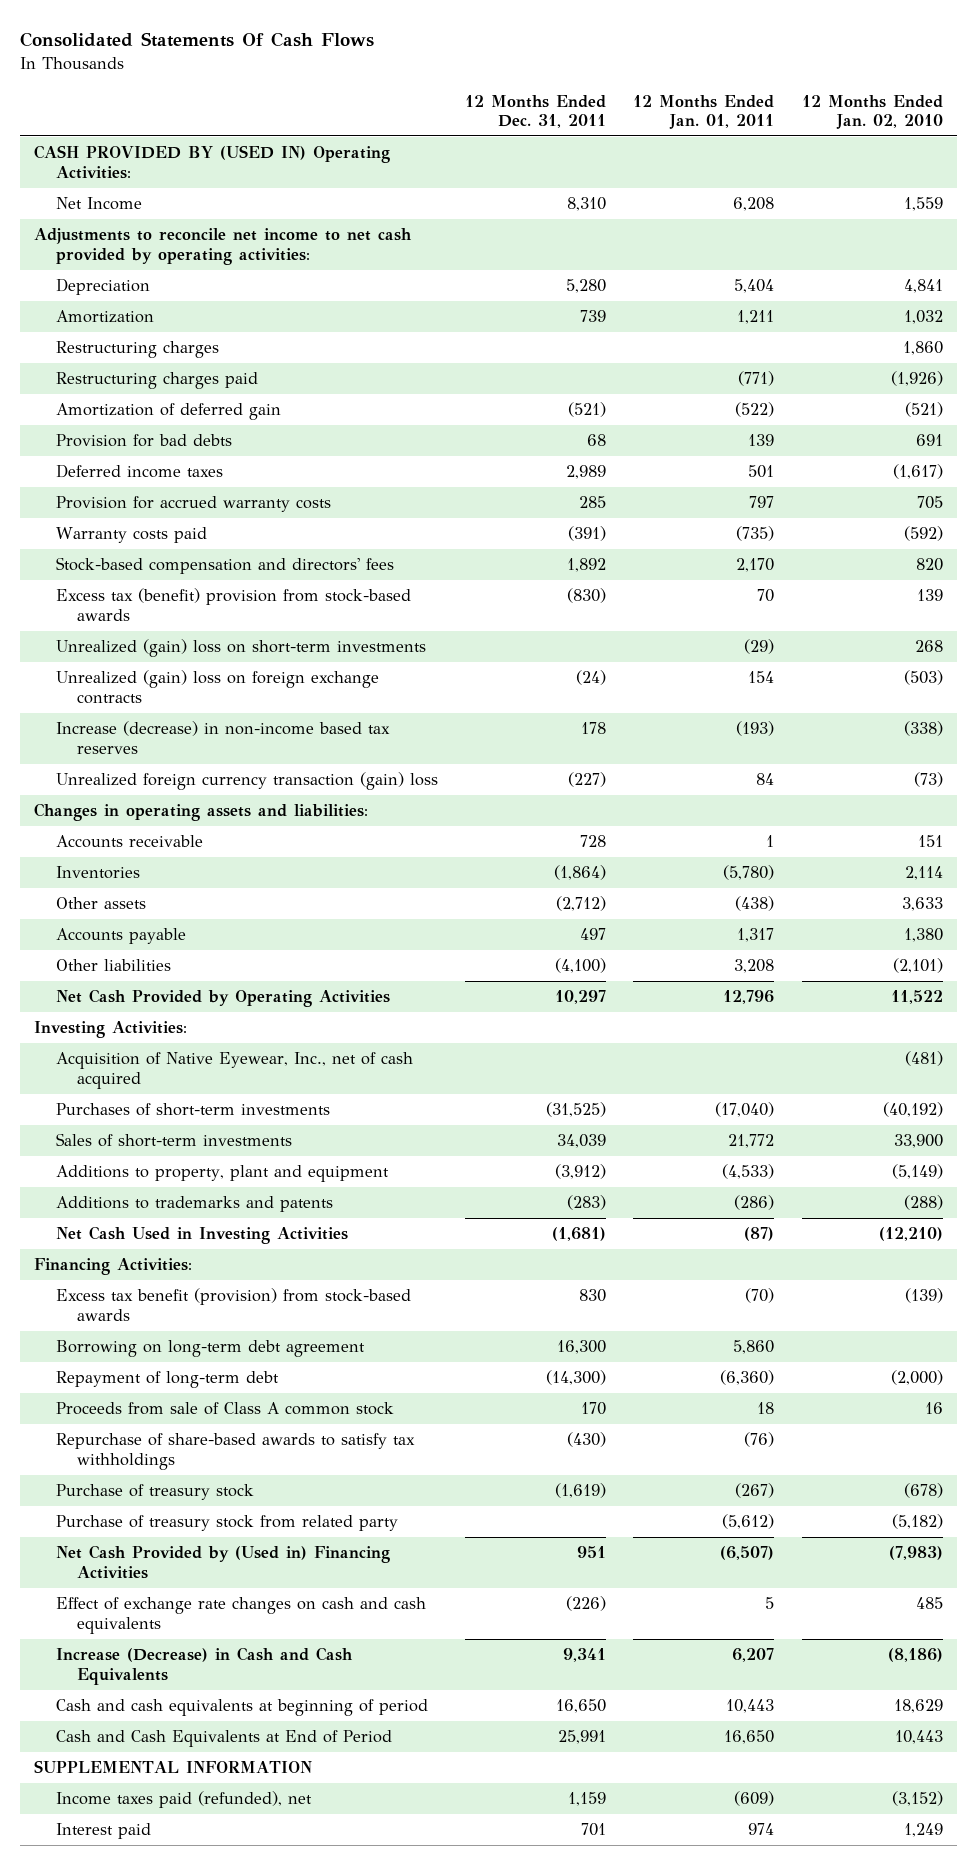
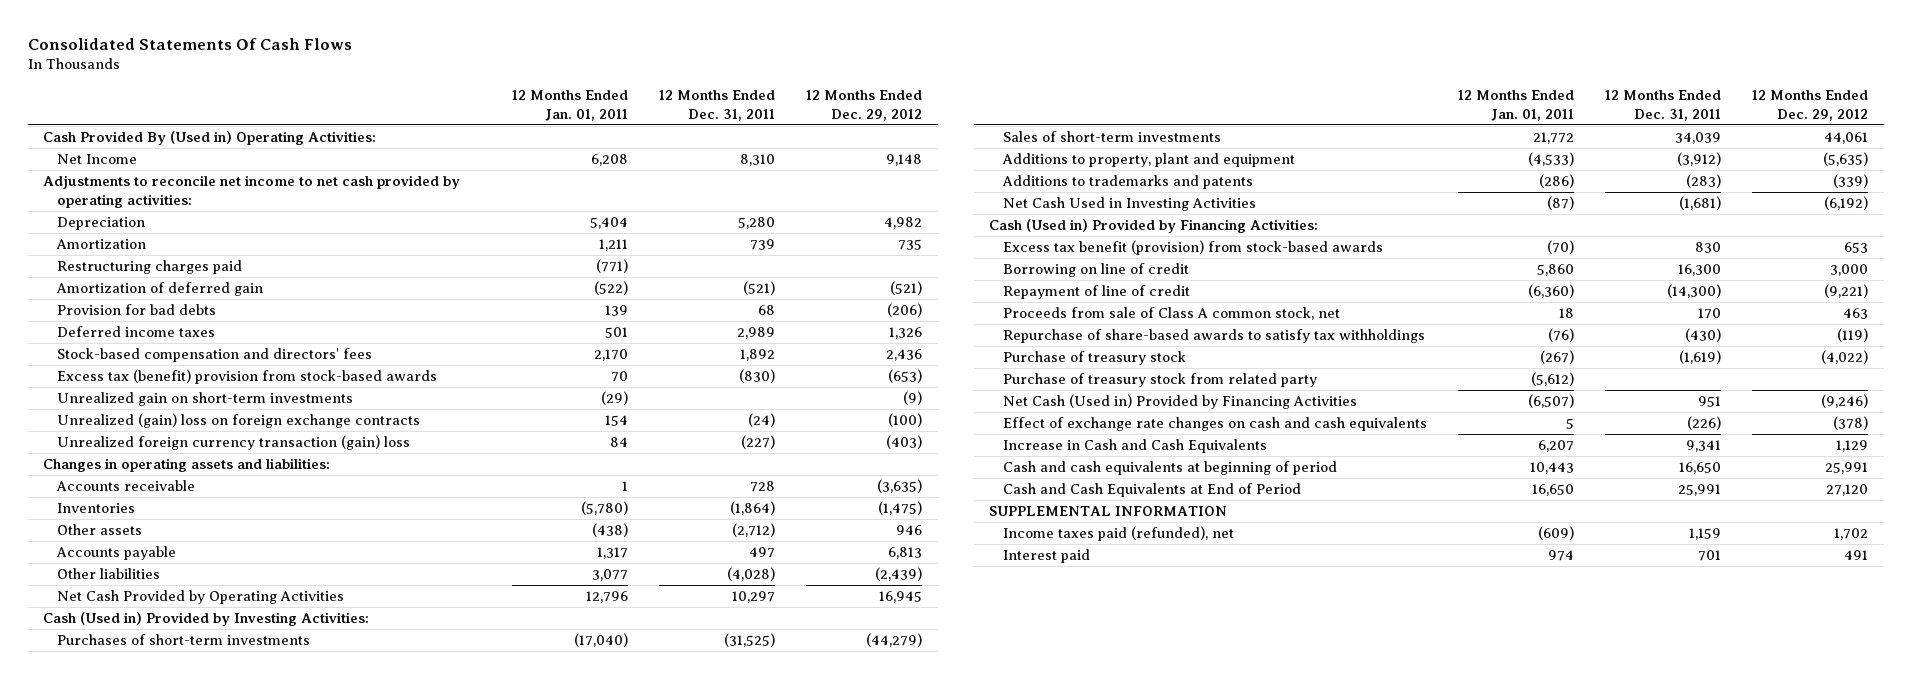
- | 12 Months Ended Dec. 31, 2011 | 12 Months Ended Jan. 01, 2011 | 12 Months Ended Jan. 02, 2010
+ | 12 Months Ended Jan. 01, 2011 | 12 Months Ended Dec. 31, 2011 | 12 Months Ended Dec. 29, 2012
- CASH PROVIDED BY (USED IN) Operating Activities:
+ Cash Provided By (Used in) Operating Activities:
- Restructuring charges | | | 1,860
- Provision for accrued warranty costs | 285 | 797 | 705
- Warranty costs paid | (391) | (735) | (592)
- Unrealized (gain) loss on short-term investments | | (29) | 268
+ Unrealized gain on short-term investments | (29) | | (9)
- Increase (decrease) in non-income based tax reserves | 178 | (193) | (338)
- Other liabilities | (4,100) | 3,208 | (2,101)
+ Other liabilities | 3,077 | (4,028) | (2,439)
- Investing Activities:
- Acquisition of Native Eyewear, Inc., net of cash acquired | | | (481)
+ Cash (Used in) Provided by Investing Activities:
- Financing Activities:
+ Cash (Used in) Provided by Financing Activities:
- Borrowing on long-term debt agreement | 16,300 | 5,860 |
- Repayment of long-term debt | (14,300) | (6,360) | (2,000)
- Proceeds from sale of Class A common stock | 170 | 18 | 16
+ Borrowing on line of credit | 5,860 | 16,300 | 3,000
+ Repayment of line of credit | (6,360) | (14,300) | (9,221)
+ Proceeds from sale of Class A common stock, net | 18 | 170 | 463
- Net Cash Provided by (Used in) Financing Activities | 951 | (6,507) | (7,983)
+ Net Cash (Used in) Provided by Financing Activities | (6,507) | 951 | (9,246)
- Increase (Decrease) in Cash and Cash Equivalents | 9,341 | 6,207 | (8,186)
+ Increase in Cash and Cash Equivalents | 6,207 | 9,341 | 1,129

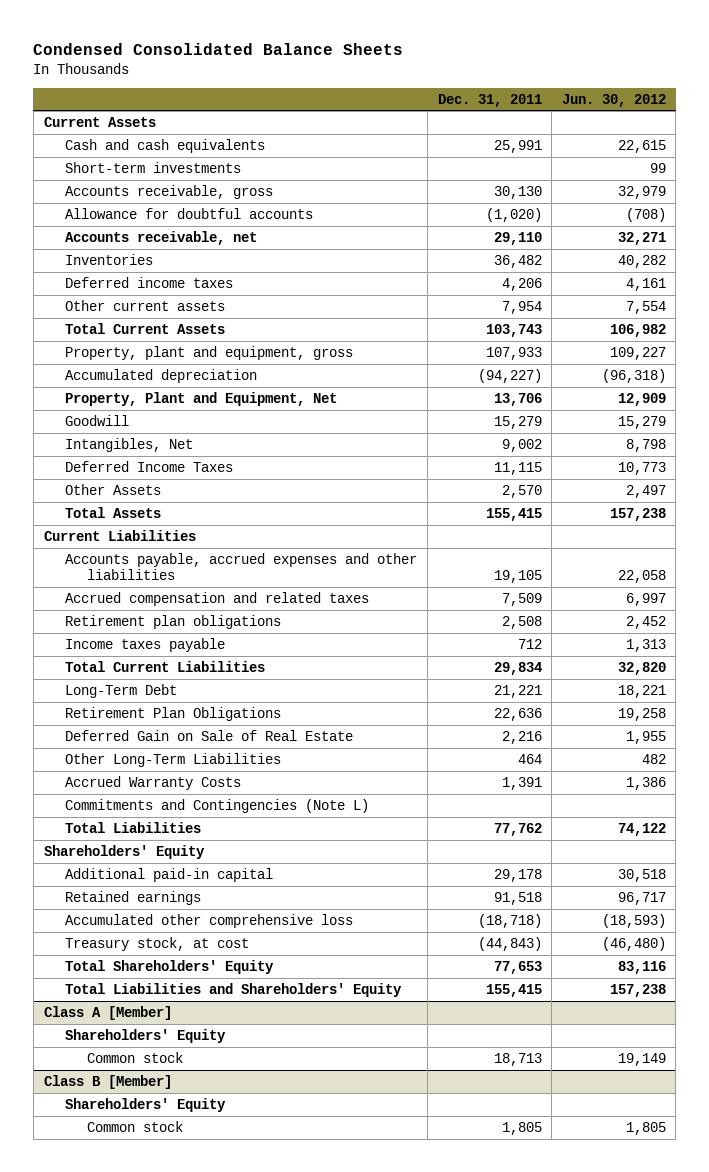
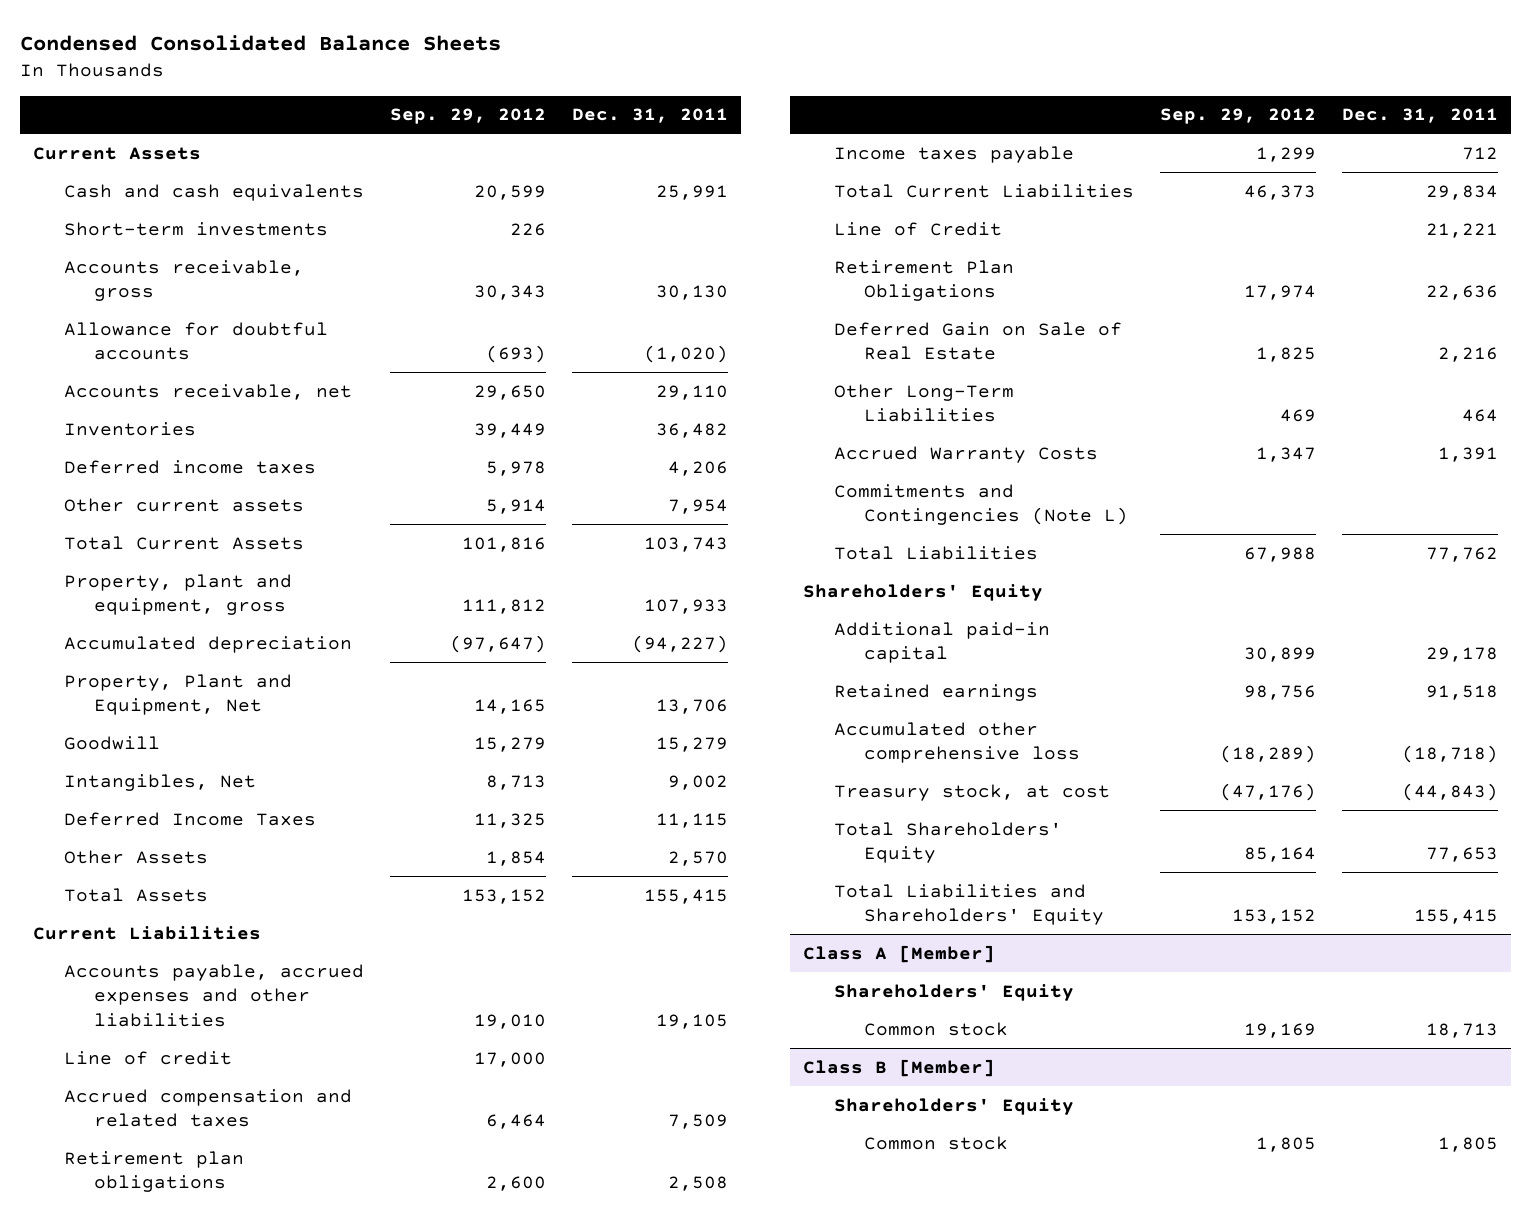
- | Dec. 31, 2011 | Jun. 30, 2012
+ | Sep. 29, 2012 | Dec. 31, 2011
+ Line of credit | 17,000 |
- Long-Term Debt | 21,221 | 18,221
+ Line of Credit | | 21,221

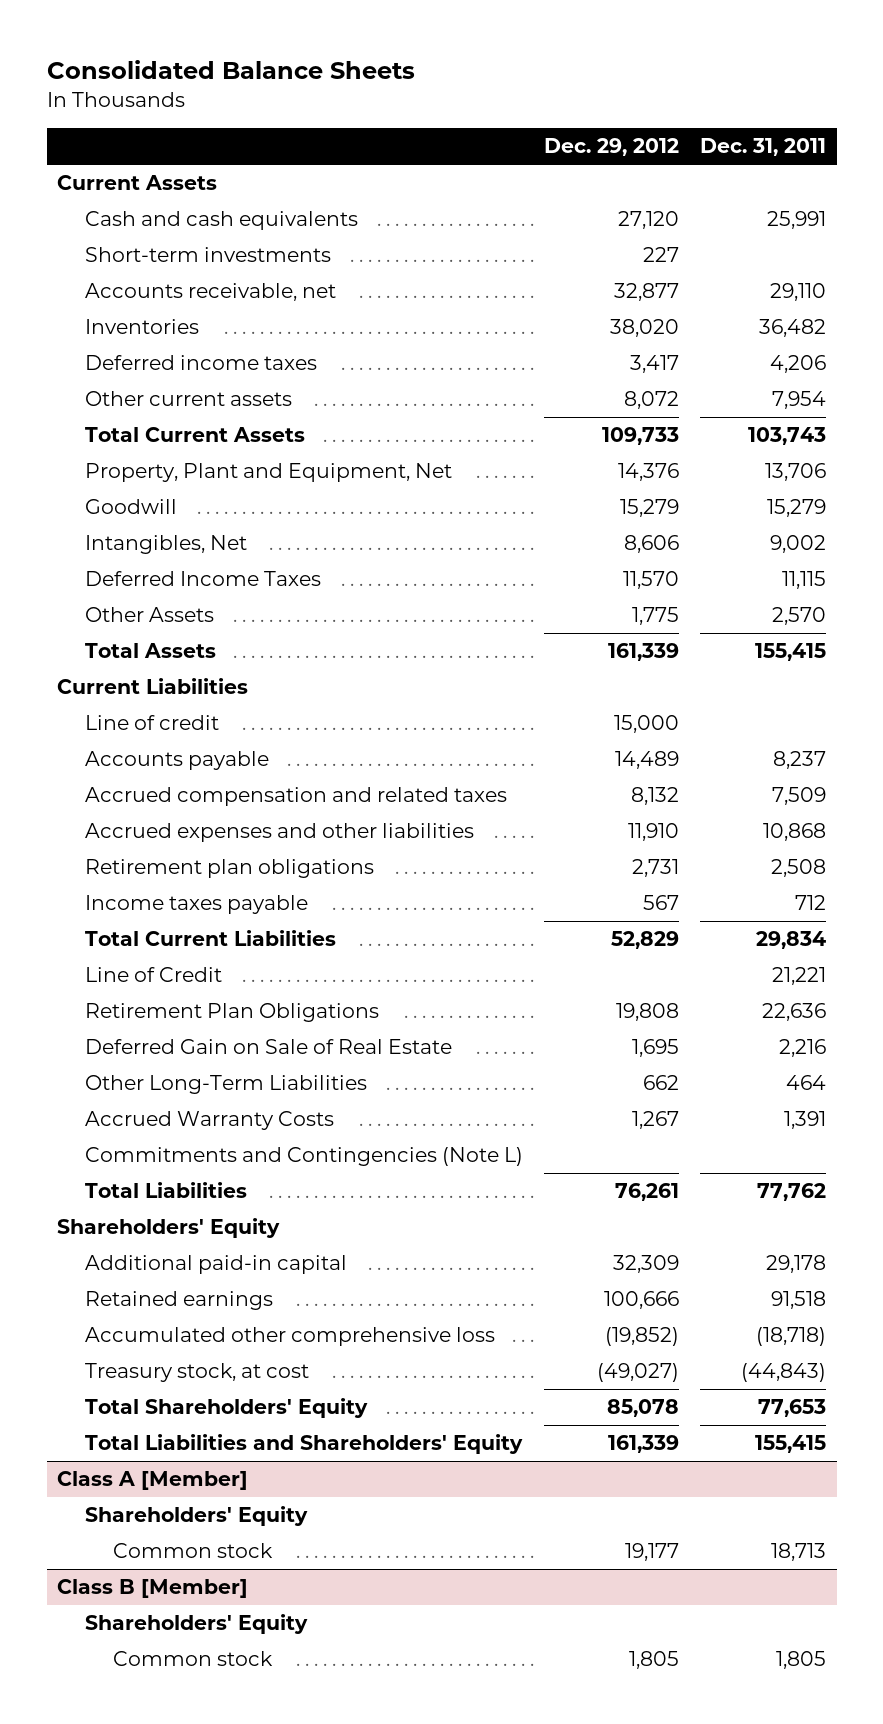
- Condensed Consolidated Balance Sheets
+ Consolidated Balance Sheets
- | Sep. 29, 2012 | Dec. 31, 2011
+ | Dec. 29, 2012 | Dec. 31, 2011
- Accounts receivable, gross | 30,343 | 30,130
- Allowance for doubtful accounts | (693) | (1,020)
- Property, plant and equipment, gross | 111,812 | 107,933
- Accumulated depreciation | (97,647) | (94,227)
- Accounts payable, accrued expenses and other liabilities | 19,010 | 19,105
+ Accounts payable | 14,489 | 8,237
+ Accrued expenses and other liabilities | 11,910 | 10,868

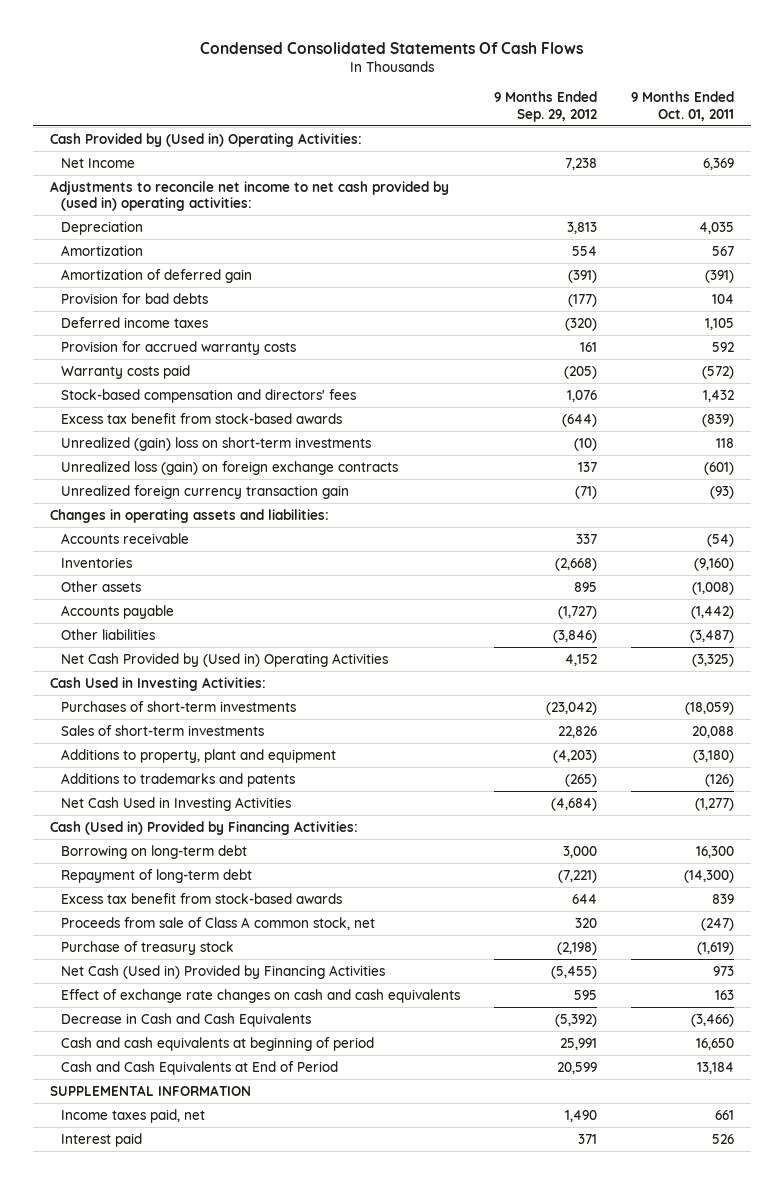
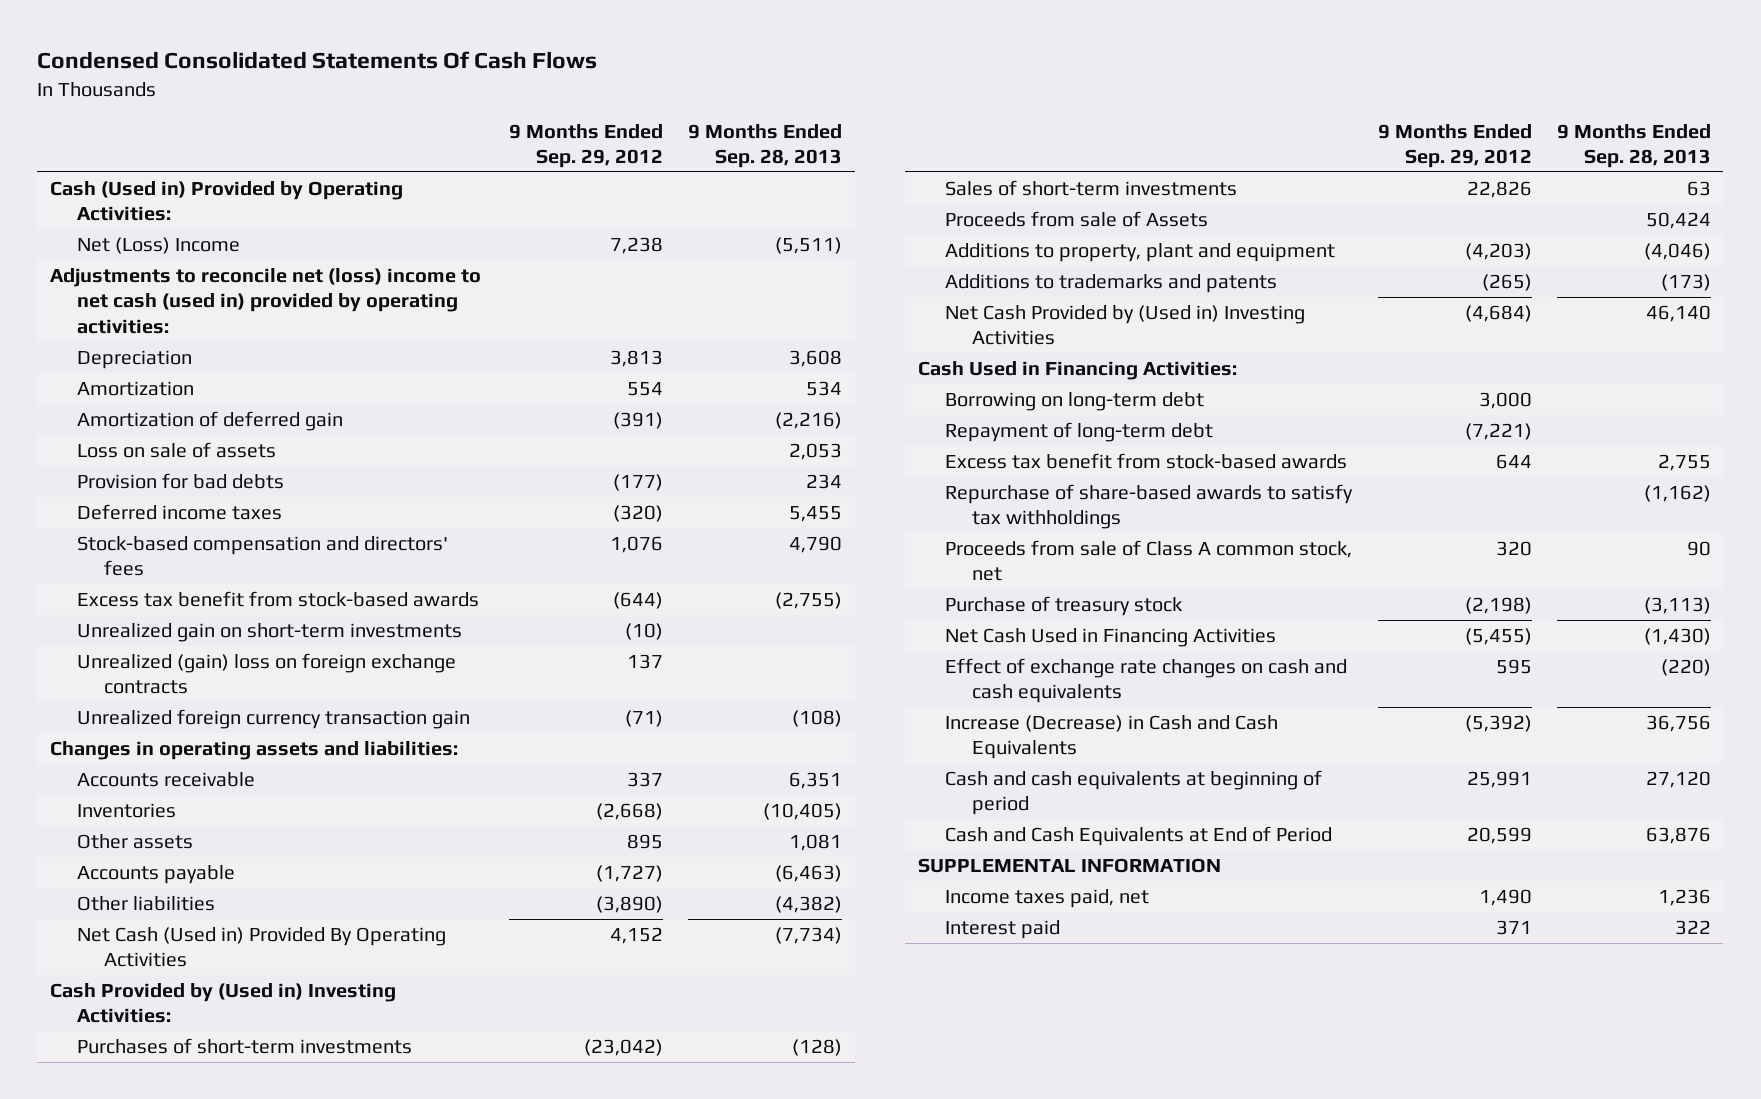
- | 9 Months Ended Sep. 29, 2012 | 9 Months Ended Oct. 01, 2011
+ | 9 Months Ended Sep. 29, 2012 | 9 Months Ended Sep. 28, 2013
- Cash Provided by (Used in) Operating Activities:
- Net Income | 7,238 | 6,369
- Adjustments to reconcile net income to net cash provided by (used in) operating activities:
+ Cash (Used in) Provided by Operating Activities:
+ Net (Loss) Income | 7,238 | (5,511)
+ Adjustments to reconcile net (loss) income to net cash (used in) provided by operating activities:
+ Loss on sale of assets | | 2,053
- Provision for accrued warranty costs | 161 | 592
- Warranty costs paid | (205) | (572)
- Unrealized (gain) loss on short-term investments | (10) | 118
- Unrealized loss (gain) on foreign exchange contracts | 137 | (601)
+ Unrealized gain on short-term investments | (10) |
+ Unrealized (gain) loss on foreign exchange contracts | 137 |
- Other liabilities | (3,846) | (3,487)
- Net Cash Provided by (Used in) Operating Activities | 4,152 | (3,325)
- Cash Used in Investing Activities:
+ Other liabilities | (3,890) | (4,382)
+ Net Cash (Used in) Provided By Operating Activities | 4,152 | (7,734)
+ Cash Provided by (Used in) Investing Activities:
+ Proceeds from sale of Assets | | 50,424
- Net Cash Used in Investing Activities | (4,684) | (1,277)
- Cash (Used in) Provided by Financing Activities:
+ Net Cash Provided by (Used in) Investing Activities | (4,684) | 46,140
+ Cash Used in Financing Activities:
+ Repurchase of share-based awards to satisfy tax withholdings | | (1,162)
- Net Cash (Used in) Provided by Financing Activities | (5,455) | 973
+ Net Cash Used in Financing Activities | (5,455) | (1,430)
- Decrease in Cash and Cash Equivalents | (5,392) | (3,466)
+ Increase (Decrease) in Cash and Cash Equivalents | (5,392) | 36,756

